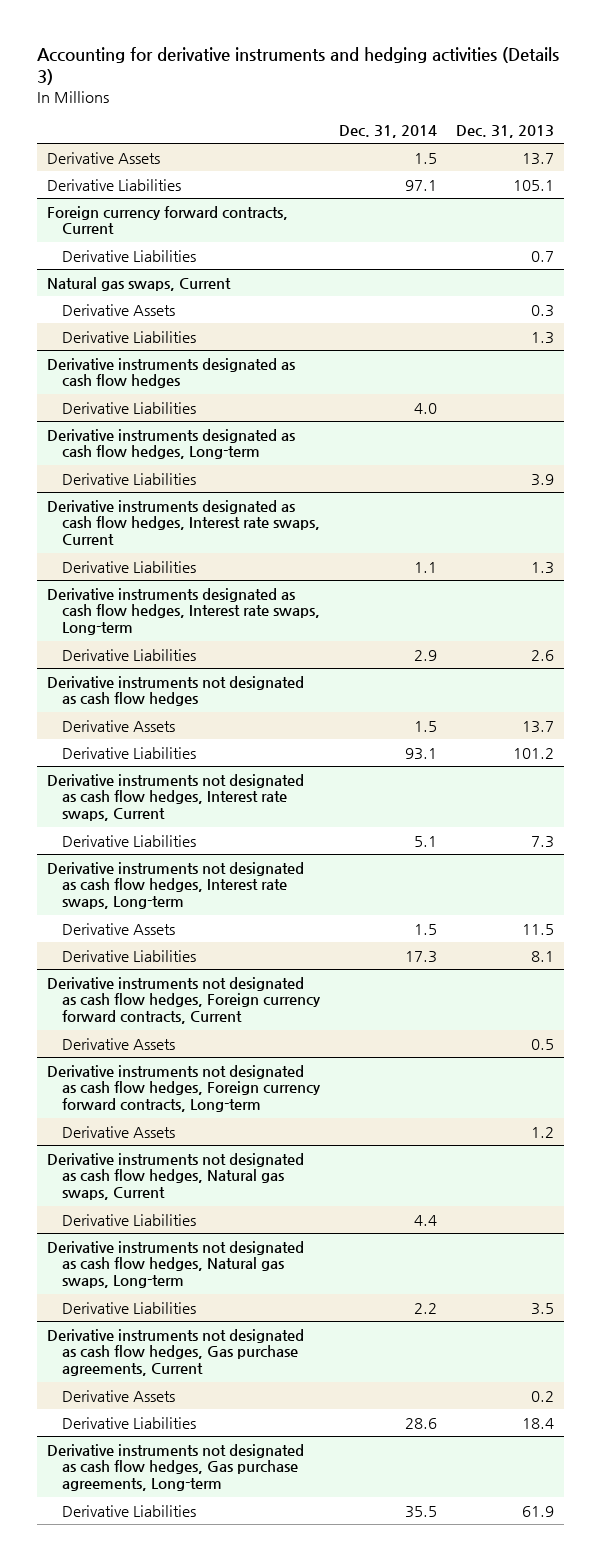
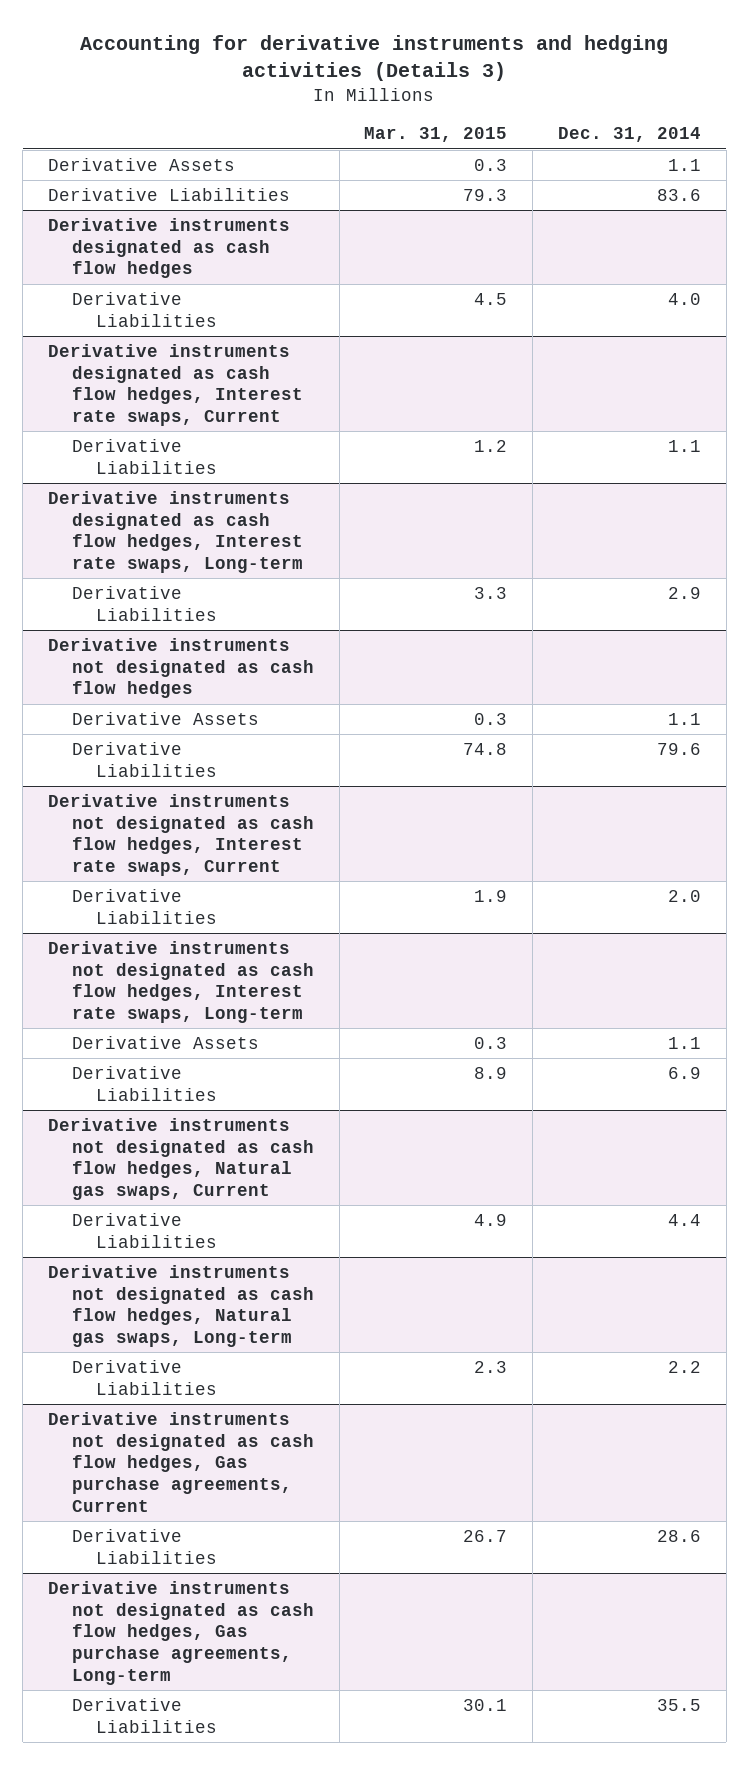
- | Dec. 31, 2014 | Dec. 31, 2013
+ | Mar. 31, 2015 | Dec. 31, 2014
- Derivative Assets | 1.5 | 13.7
- Derivative Liabilities | 97.1 | 105.1
- Foreign currency forward contracts, Current
- Derivative Liabilities | | 0.7
- Natural gas swaps, Current
- Derivative Assets | | 0.3
- Derivative Liabilities | | 1.3
+ Derivative Assets | 0.3 | 1.1
+ Derivative Liabilities | 79.3 | 83.6
- Derivative instruments designated as cash flow hedges, Long-term
- Derivative Liabilities | | 3.9
@ Derivative instruments not designated as cash flow hedges
- Derivative Assets | 1.5 | 13.7
- Derivative Liabilities | 93.1 | 101.2
+ Derivative Assets | 0.3 | 1.1
+ Derivative Liabilities | 74.8 | 79.6
@ Derivative instruments not designated as cash flow hedges, Interest rate swaps, Current
- Derivative Liabilities | 5.1 | 7.3
+ Derivative Liabilities | 1.9 | 2.0
@ Derivative instruments not designated as cash flow hedges, Interest rate swaps, Long-term
- Derivative Assets | 1.5 | 11.5
- Derivative Liabilities | 17.3 | 8.1
- Derivative instruments not designated as cash flow hedges, Foreign currency forward contracts, Current
- Derivative Assets | | 0.5
- Derivative instruments not designated as cash flow hedges, Foreign currency forward contracts, Long-term
- Derivative Assets | | 1.2
@ Derivative instruments not designated as cash flow hedges, Interest rate swaps, Long-term
+ Derivative Assets | 0.3 | 1.1
+ Derivative Liabilities | 8.9 | 6.9
@ Derivative instruments not designated as cash flow hedges, Gas purchase agreements, Current
- Derivative Assets | | 0.2

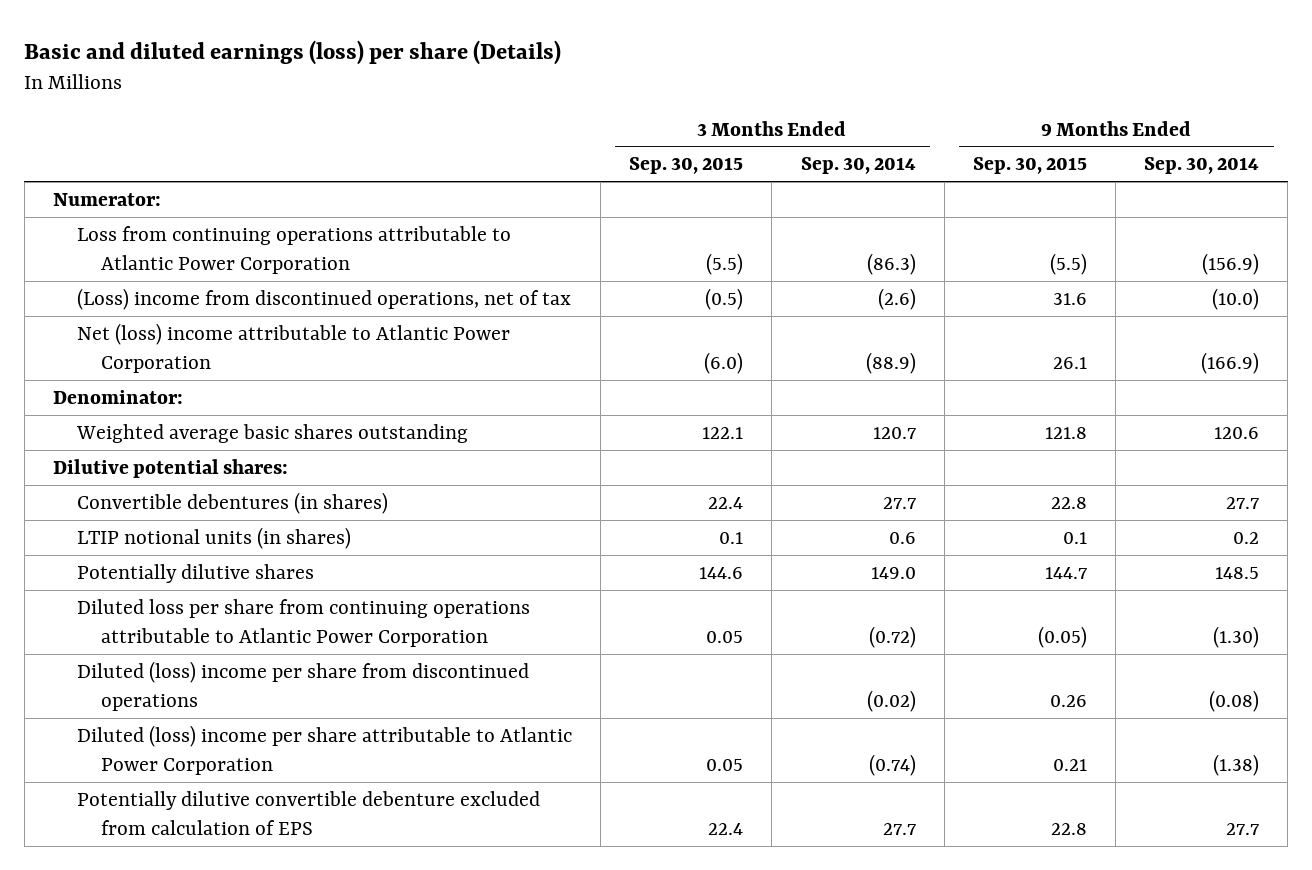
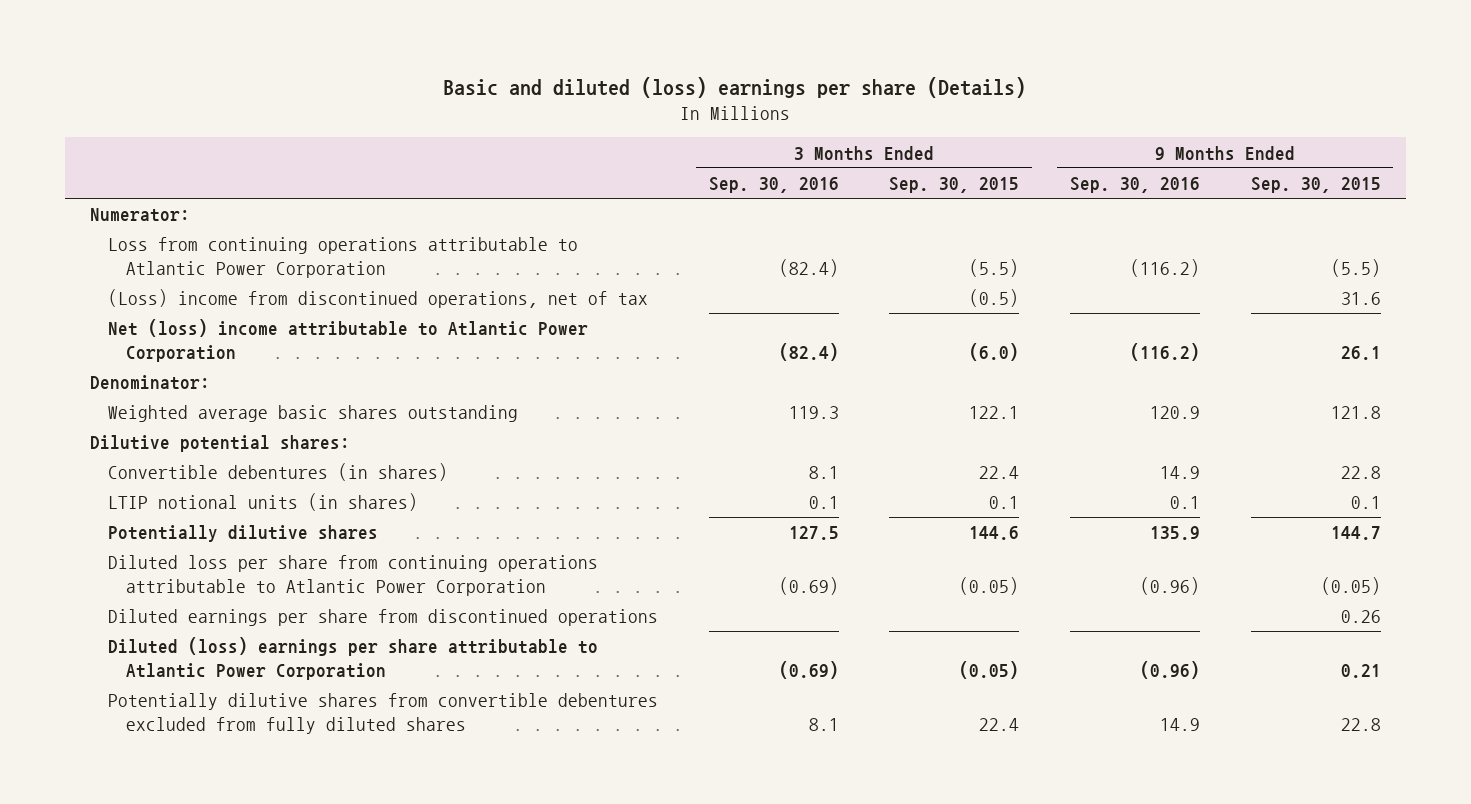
- Basic and diluted earnings (loss) per share (Details)
+ Basic and diluted (loss) earnings per share (Details)
- | 3 Months Ended Sep. 30, 2015 | 3 Months Ended Sep. 30, 2014 | 9 Months Ended Sep. 30, 2015 | 9 Months Ended Sep. 30, 2014
+ | 3 Months Ended Sep. 30, 2016 | 3 Months Ended Sep. 30, 2015 | 9 Months Ended Sep. 30, 2016 | 9 Months Ended Sep. 30, 2015
- Diluted loss per share from continuing operations attributable to Atlantic Power Corporation | 0.05 | (0.72) | (0.05) | (1.30)
- Diluted (loss) income per share from discontinued operations | | (0.02) | 0.26 | (0.08)
- Diluted (loss) income per share attributable to Atlantic Power Corporation | 0.05 | (0.74) | 0.21 | (1.38)
- Potentially dilutive convertible debenture excluded from calculation of EPS | 22.4 | 27.7 | 22.8 | 27.7
+ Diluted loss per share from continuing operations attributable to Atlantic Power Corporation | (0.69) | (0.05) | (0.96) | (0.05)
+ Diluted earnings per share from discontinued operations | | | | 0.26
+ Diluted (loss) earnings per share attributable to Atlantic Power Corporation | (0.69) | (0.05) | (0.96) | 0.21
+ Potentially dilutive shares from convertible debentures excluded from fully diluted shares | 8.1 | 22.4 | 14.9 | 22.8

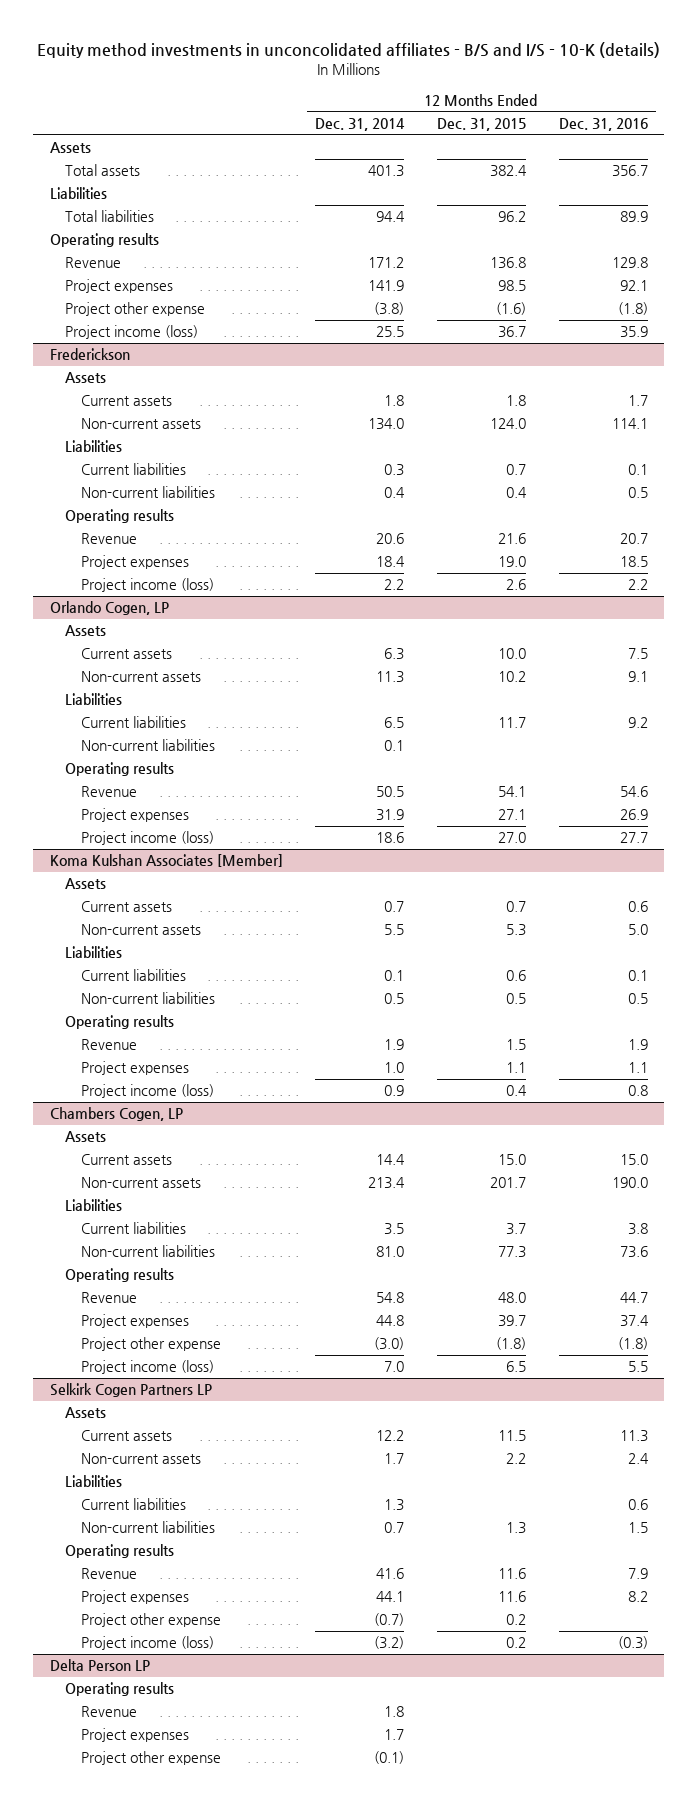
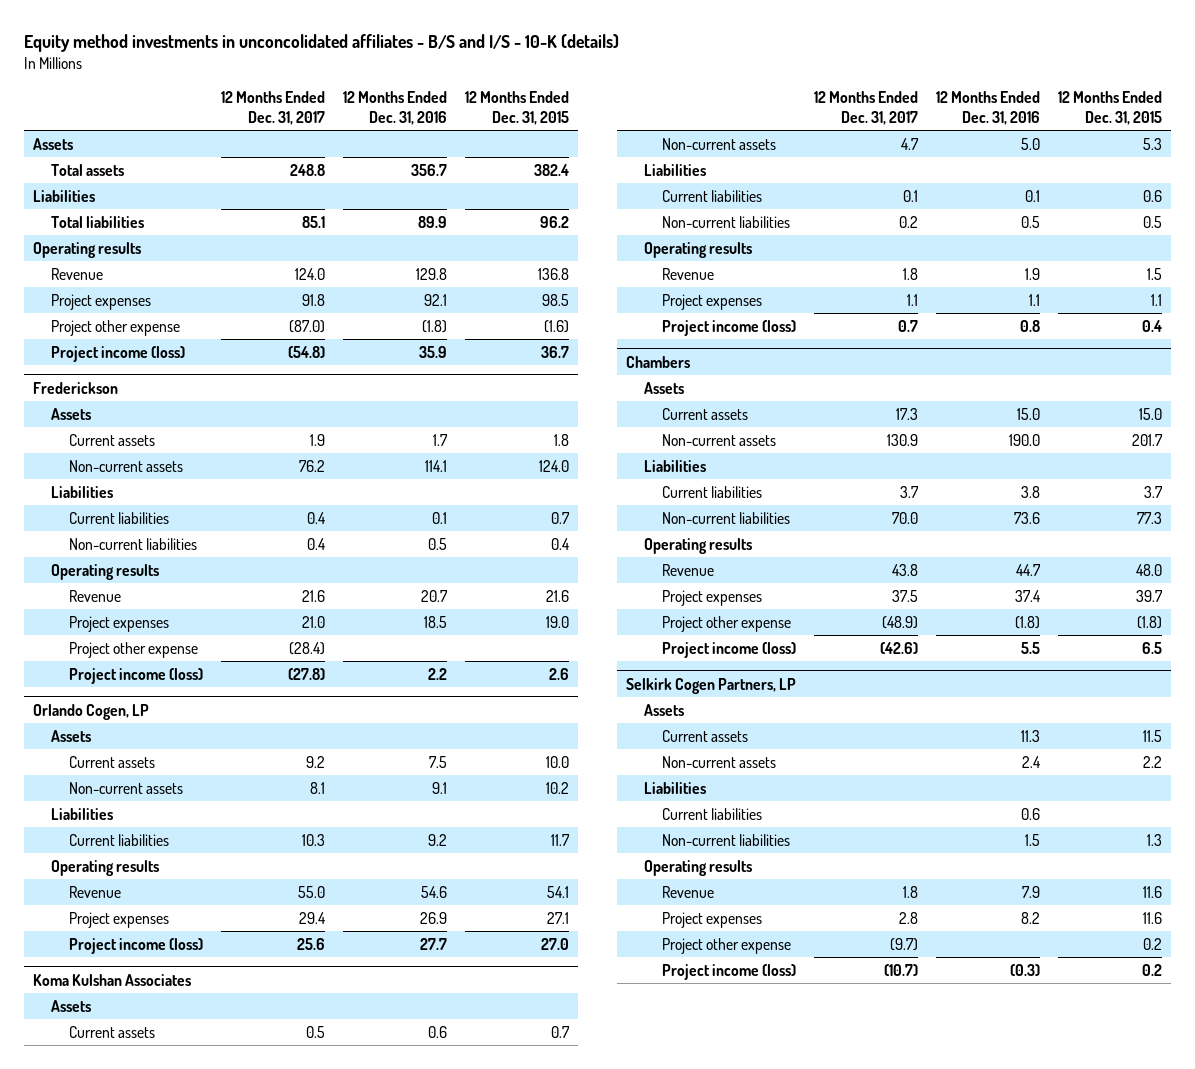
- | 12 Months Ended Dec. 31, 2014 | 12 Months Ended Dec. 31, 2015 | 12 Months Ended Dec. 31, 2016
+ | 12 Months Ended Dec. 31, 2017 | 12 Months Ended Dec. 31, 2016 | 12 Months Ended Dec. 31, 2015
@ Frederickson
+ Project other expense | (28.4) | |
@ Orlando Cogen, LP
- Non-current liabilities | 0.1 | |
- Koma Kulshan Associates [Member]
+ Koma Kulshan Associates
- Chambers Cogen, LP
+ Chambers
- Selkirk Cogen Partners LP
+ Selkirk Cogen Partners, LP
- Delta Person LP
- Operating results
- Revenue | 1.8 | |
- Project expenses | 1.7 | |
- Project other expense | (0.1) | |

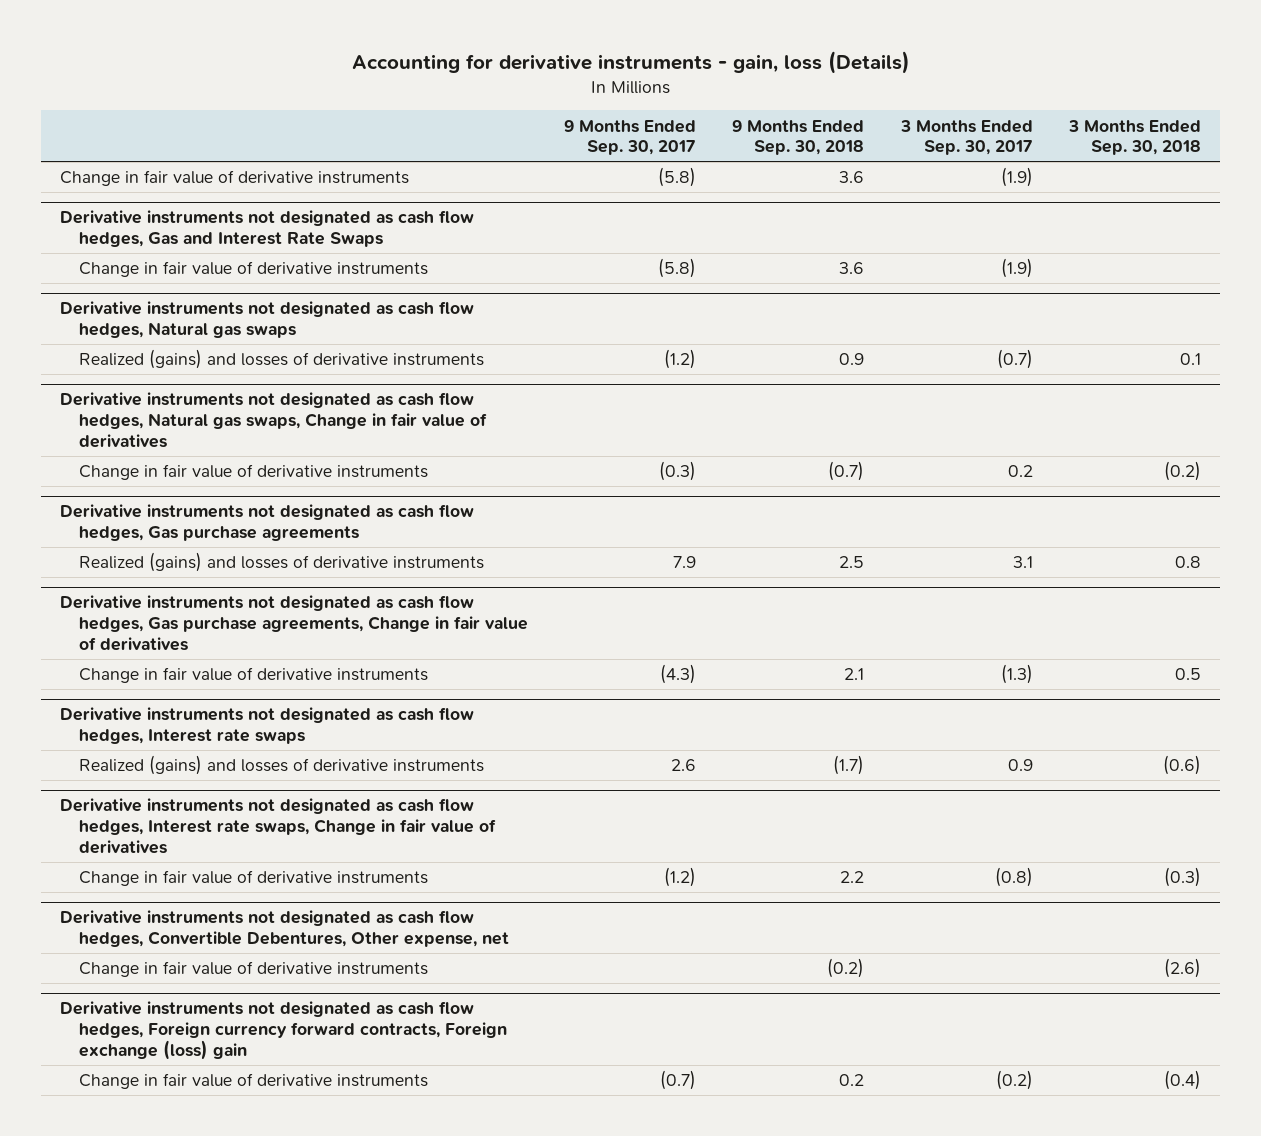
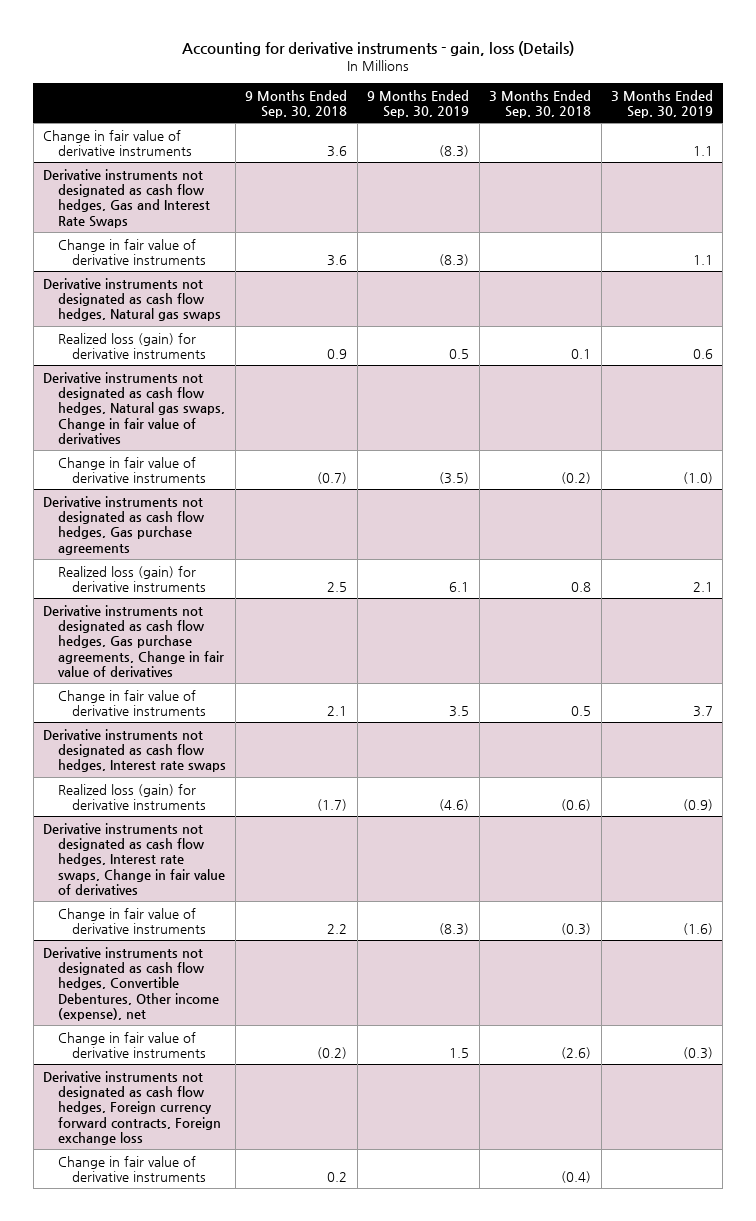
- | 9 Months Ended Sep. 30, 2017 | 9 Months Ended Sep. 30, 2018 | 3 Months Ended Sep. 30, 2017 | 3 Months Ended Sep. 30, 2018
+ | 9 Months Ended Sep. 30, 2018 | 9 Months Ended Sep. 30, 2019 | 3 Months Ended Sep. 30, 2018 | 3 Months Ended Sep. 30, 2019
@ Derivative instruments not designated as cash flow hedges, Natural gas swaps
- Realized (gains) and losses of derivative instruments | (1.2) | 0.9 | (0.7) | 0.1
+ Realized loss (gain) for derivative instruments | 0.9 | 0.5 | 0.1 | 0.6
@ Derivative instruments not designated as cash flow hedges, Gas purchase agreements
- Realized (gains) and losses of derivative instruments | 7.9 | 2.5 | 3.1 | 0.8
+ Realized loss (gain) for derivative instruments | 2.5 | 6.1 | 0.8 | 2.1
@ Derivative instruments not designated as cash flow hedges, Interest rate swaps
- Realized (gains) and losses of derivative instruments | 2.6 | (1.7) | 0.9 | (0.6)
+ Realized loss (gain) for derivative instruments | (1.7) | (4.6) | (0.6) | (0.9)
- Derivative instruments not designated as cash flow hedges, Convertible Debentures, Other expense, net
+ Derivative instruments not designated as cash flow hedges, Convertible Debentures, Other income (expense), net
- Derivative instruments not designated as cash flow hedges, Foreign currency forward contracts, Foreign exchange (loss) gain
+ Derivative instruments not designated as cash flow hedges, Foreign currency forward contracts, Foreign exchange loss

